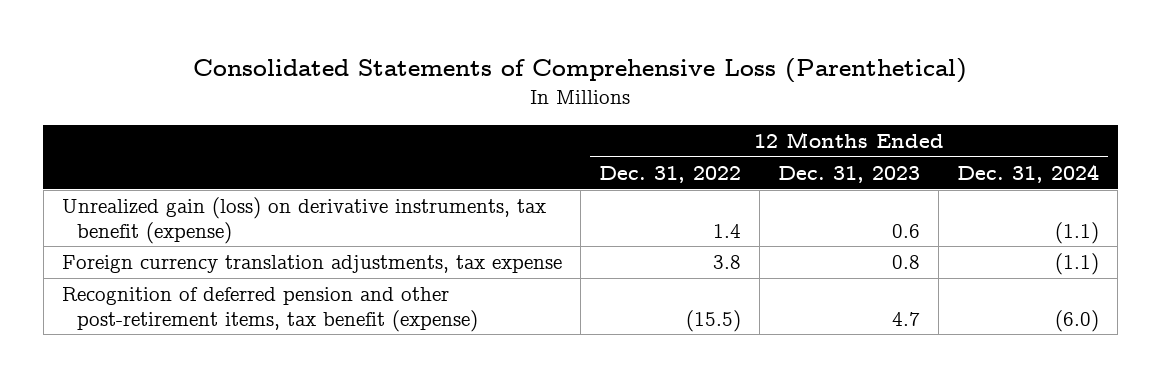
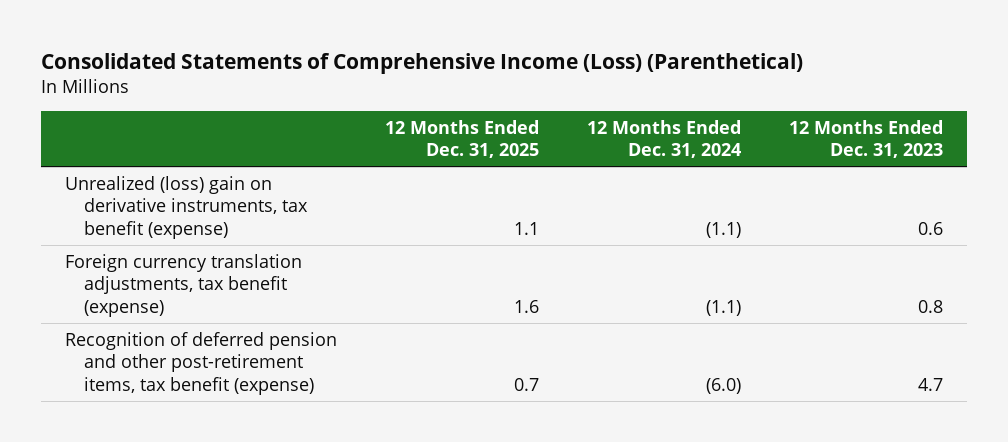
- Consolidated Statements of Comprehensive Loss (Parenthetical)
+ Consolidated Statements of Comprehensive Income (Loss) (Parenthetical)
- | 12 Months Ended Dec. 31, 2022 | 12 Months Ended Dec. 31, 2023 | 12 Months Ended Dec. 31, 2024
+ | 12 Months Ended Dec. 31, 2025 | 12 Months Ended Dec. 31, 2024 | 12 Months Ended Dec. 31, 2023
- Unrealized gain (loss) on derivative instruments, tax benefit (expense) | 1.4 | 0.6 | (1.1)
- Foreign currency translation adjustments, tax expense | 3.8 | 0.8 | (1.1)
+ Unrealized (loss) gain on derivative instruments, tax benefit (expense) | 1.1 | (1.1) | 0.6
+ Foreign currency translation adjustments, tax benefit (expense) | 1.6 | (1.1) | 0.8

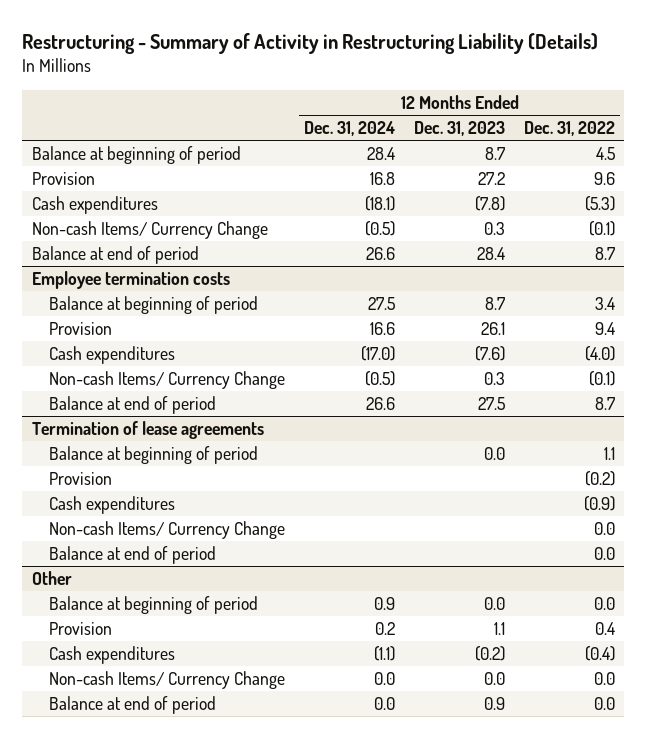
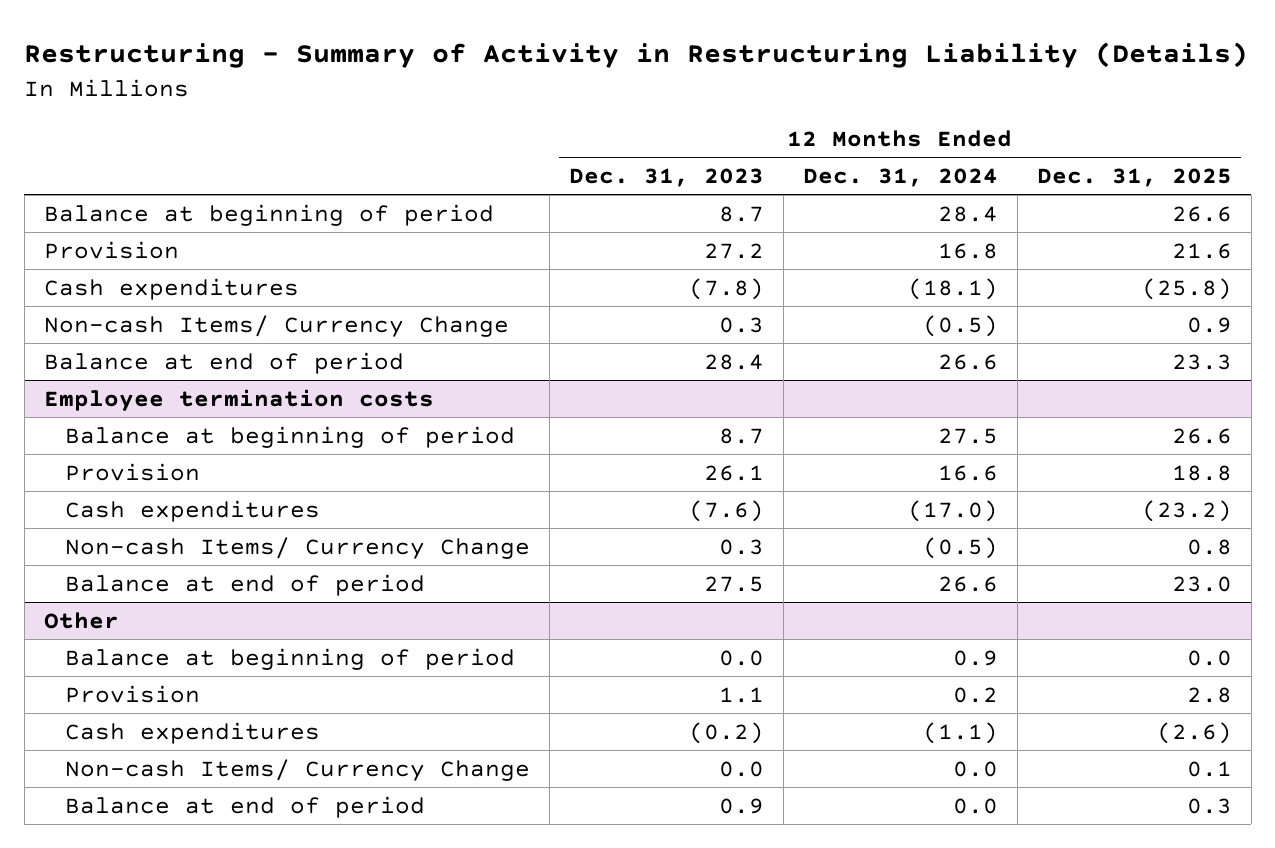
- | 12 Months Ended Dec. 31, 2024 | 12 Months Ended Dec. 31, 2023 | 12 Months Ended Dec. 31, 2022
+ | 12 Months Ended Dec. 31, 2023 | 12 Months Ended Dec. 31, 2024 | 12 Months Ended Dec. 31, 2025
- Termination of lease agreements
- Balance at beginning of period | | 0.0 | 1.1
- Provision | | | (0.2)
- Cash expenditures | | | (0.9)
- Non-cash Items/ Currency Change | | | 0.0
- Balance at end of period | | | 0.0

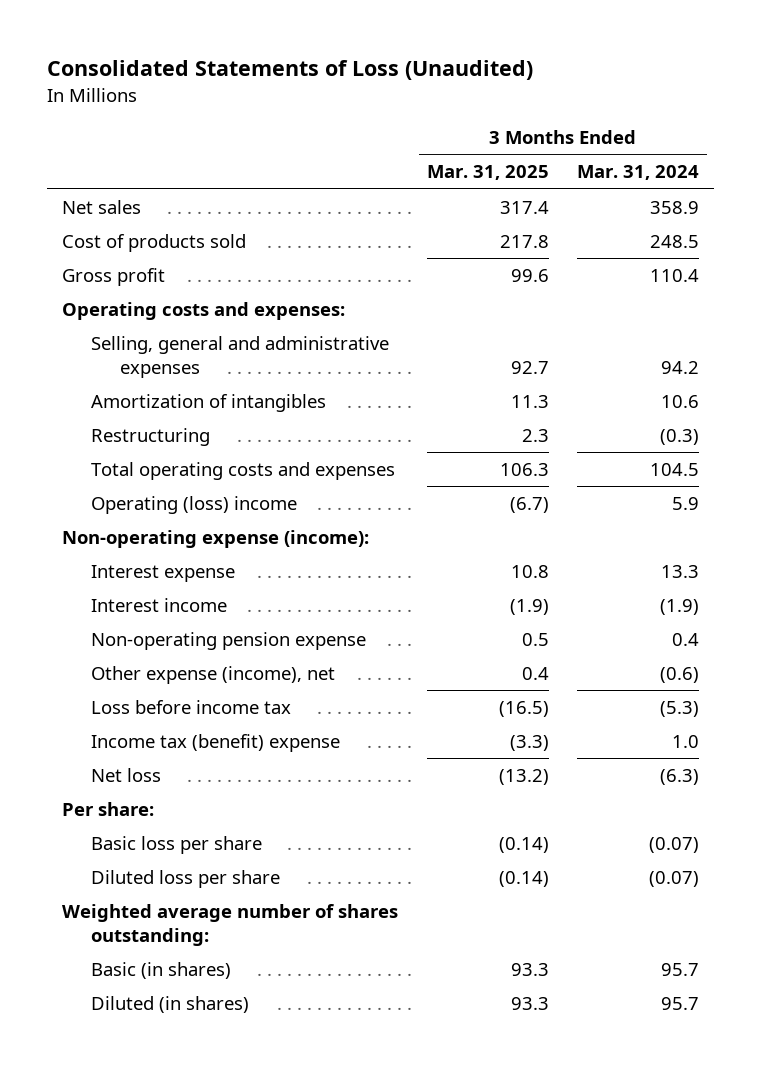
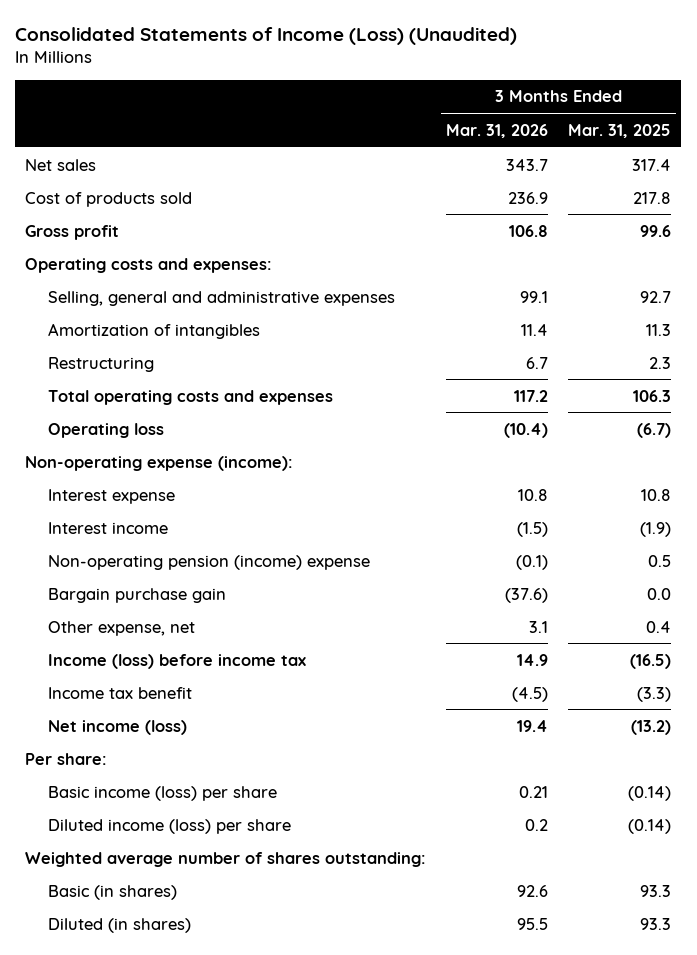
- Consolidated Statements of Loss (Unaudited)
+ Consolidated Statements of Income (Loss) (Unaudited)
- | 3 Months Ended Mar. 31, 2025 | 3 Months Ended Mar. 31, 2024
+ | 3 Months Ended Mar. 31, 2026 | 3 Months Ended Mar. 31, 2025
- Operating (loss) income | (6.7) | 5.9
+ Operating loss | (10.4) | (6.7)
- Non-operating pension expense | 0.5 | 0.4
- Other expense (income), net | 0.4 | (0.6)
- Loss before income tax | (16.5) | (5.3)
- Income tax (benefit) expense | (3.3) | 1.0
- Net loss | (13.2) | (6.3)
+ Non-operating pension (income) expense | (0.1) | 0.5
+ Bargain purchase gain | (37.6) | 0.0
+ Other expense, net | 3.1 | 0.4
+ Income (loss) before income tax | 14.9 | (16.5)
+ Income tax benefit | (4.5) | (3.3)
+ Net income (loss) | 19.4 | (13.2)
- Basic loss per share | (0.14) | (0.07)
- Diluted loss per share | (0.14) | (0.07)
+ Basic income (loss) per share | 0.21 | (0.14)
+ Diluted income (loss) per share | 0.2 | (0.14)

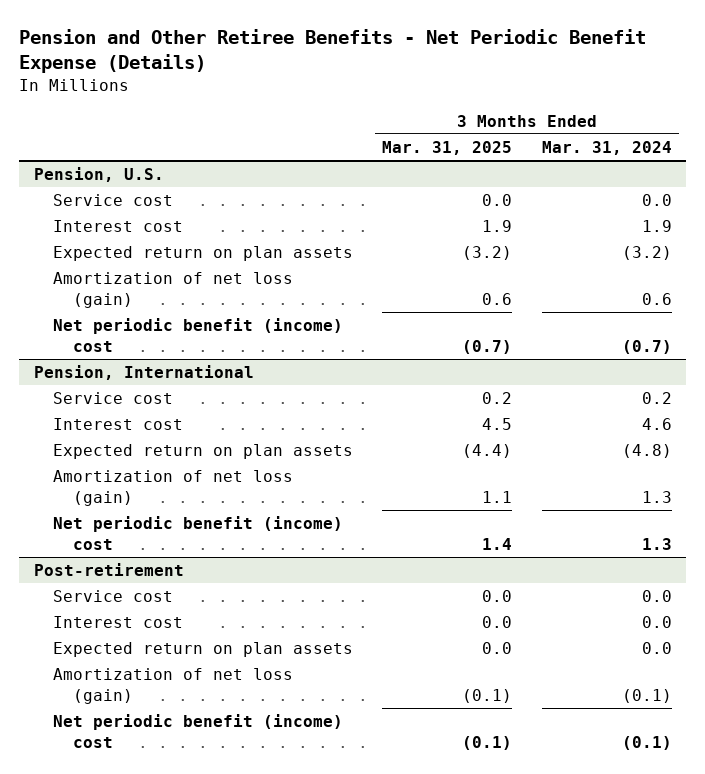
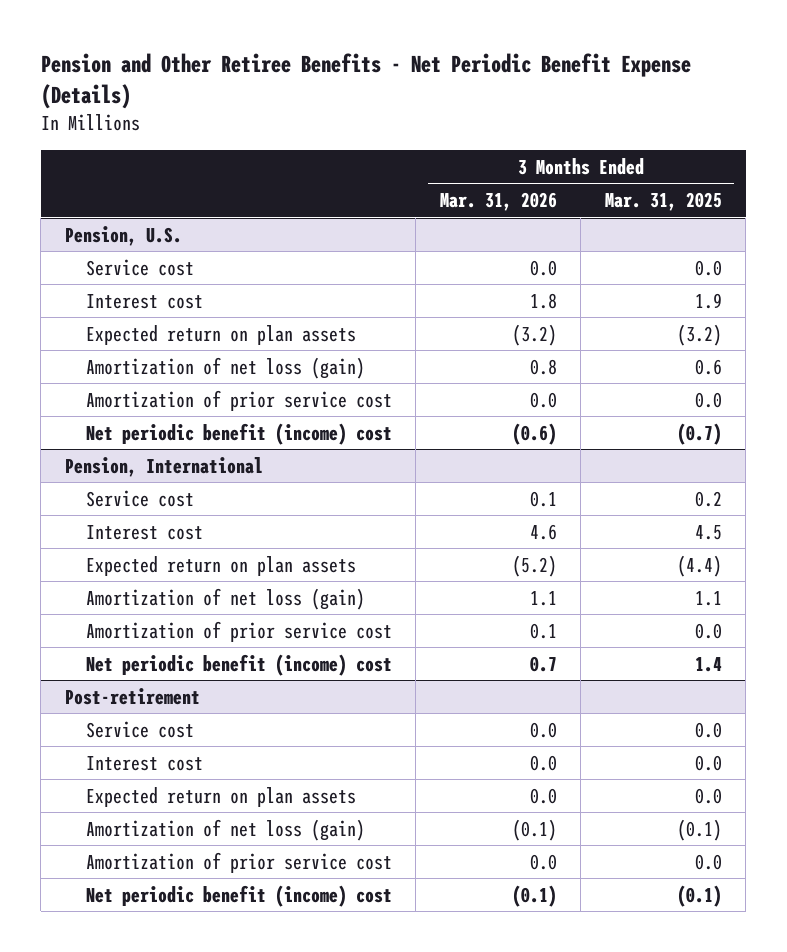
- | 3 Months Ended Mar. 31, 2025 | 3 Months Ended Mar. 31, 2024
+ | 3 Months Ended Mar. 31, 2026 | 3 Months Ended Mar. 31, 2025
@ Pension, U.S.
+ Amortization of prior service cost | 0.0 | 0.0
@ Pension, International
+ Amortization of prior service cost | 0.1 | 0.0
@ Post-retirement
+ Amortization of prior service cost | 0.0 | 0.0

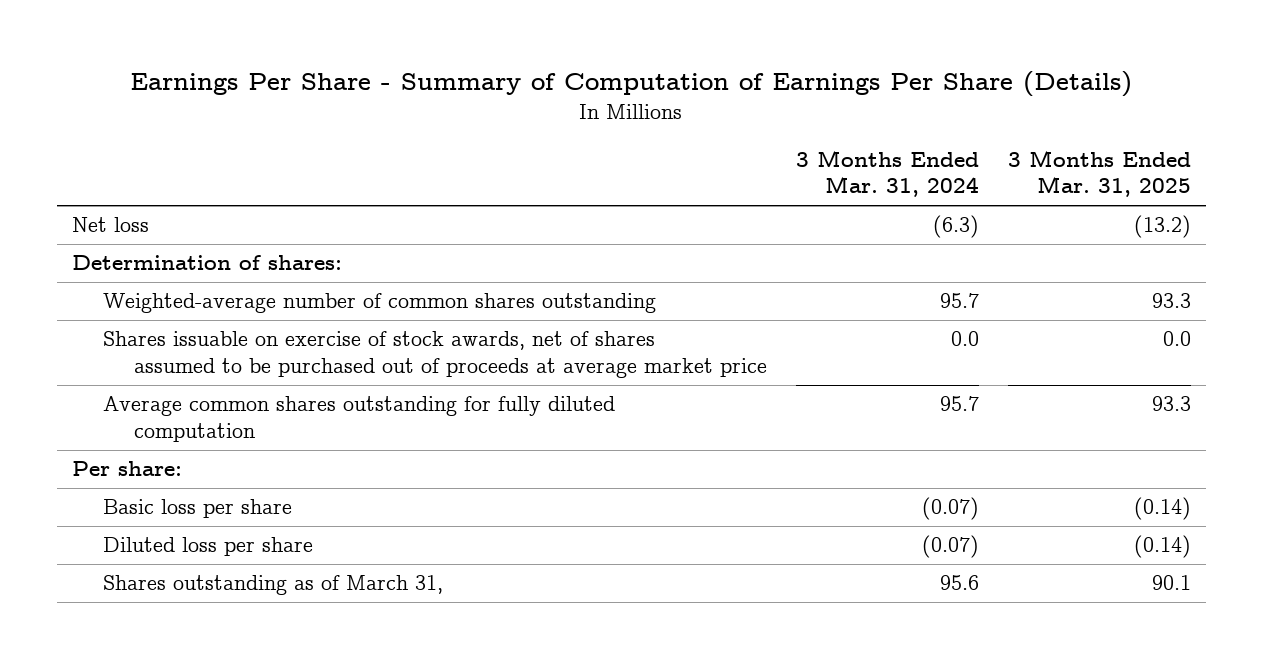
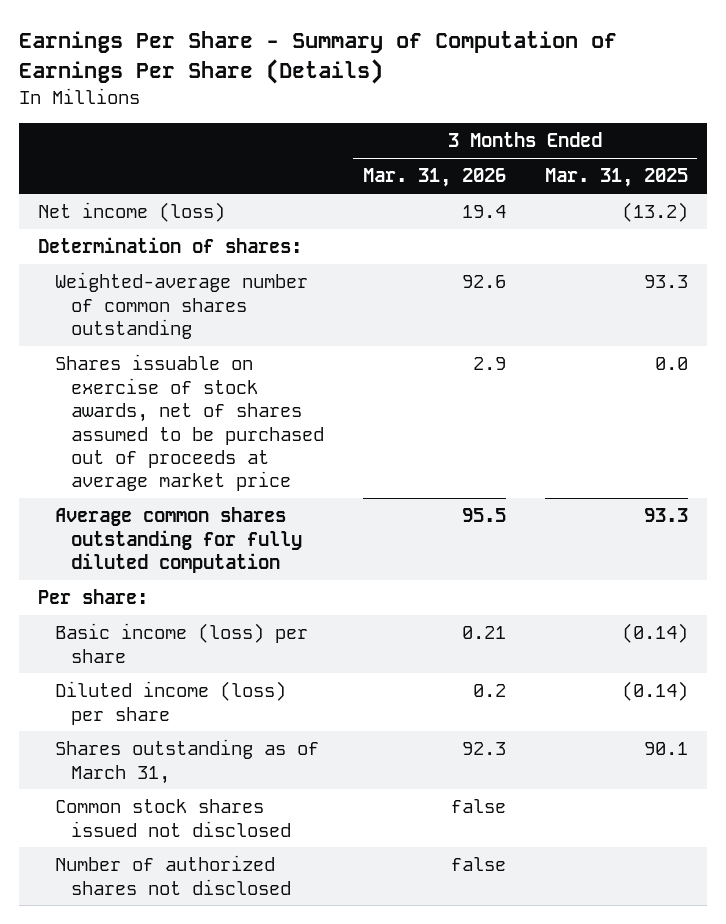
- | 3 Months Ended Mar. 31, 2024 | 3 Months Ended Mar. 31, 2025
+ | 3 Months Ended Mar. 31, 2026 | 3 Months Ended Mar. 31, 2025
- Net loss | (6.3) | (13.2)
+ Net income (loss) | 19.4 | (13.2)
- Basic loss per share | (0.07) | (0.14)
- Diluted loss per share | (0.07) | (0.14)
+ Basic income (loss) per share | 0.21 | (0.14)
+ Diluted income (loss) per share | 0.2 | (0.14)
+ Common stock shares issued not disclosed | false |
+ Number of authorized shares not disclosed | false |

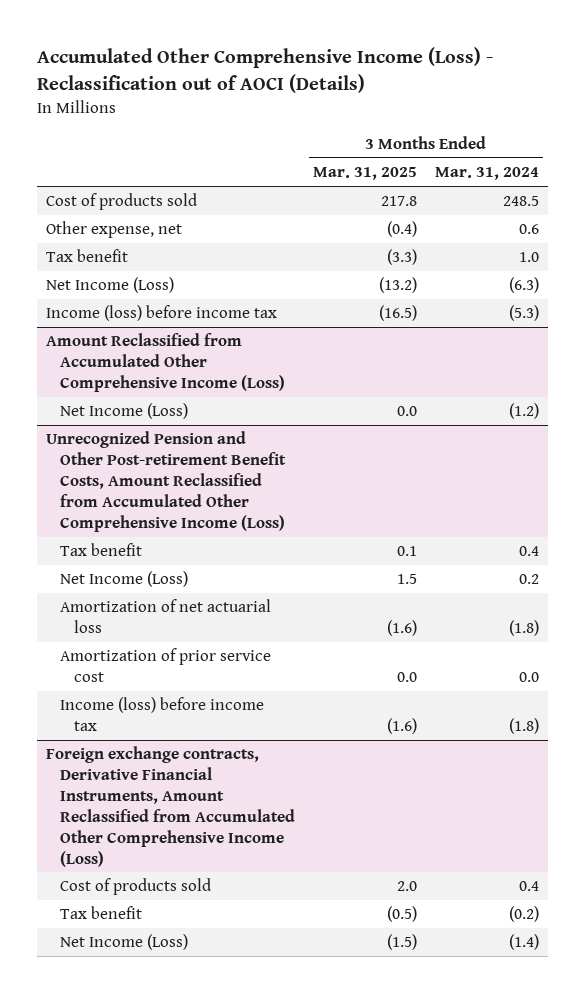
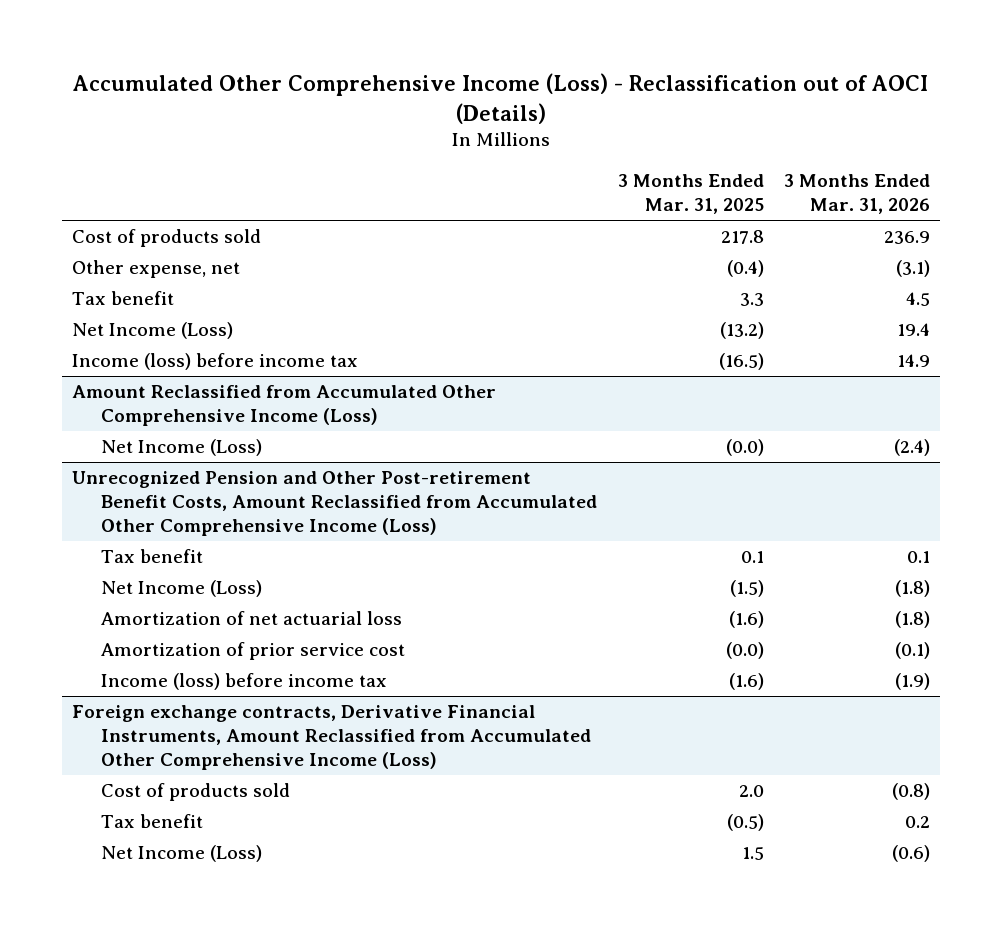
- | 3 Months Ended Mar. 31, 2025 | 3 Months Ended Mar. 31, 2024
+ | 3 Months Ended Mar. 31, 2025 | 3 Months Ended Mar. 31, 2026
- Tax benefit | (3.3) | 1.0
+ Tax benefit | 3.3 | 4.5
@ Amount Reclassified from Accumulated Other Comprehensive Income (Loss)
- Net Income (Loss) | 0.0 | (1.2)
+ Net Income (Loss) | (0.0) | (2.4)
@ Unrecognized Pension and Other Post-retirement Benefit Costs, Amount Reclassified from Accumulated Other Comprehensive Income (Loss)
- Net Income (Loss) | 1.5 | 0.2
+ Net Income (Loss) | (1.5) | (1.8)
- Amortization of prior service cost | 0.0 | 0.0
+ Amortization of prior service cost | (0.0) | (0.1)
@ Foreign exchange contracts, Derivative Financial Instruments, Amount Reclassified from Accumulated Other Comprehensive Income (Loss)
- Net Income (Loss) | (1.5) | (1.4)
+ Net Income (Loss) | 1.5 | (0.6)

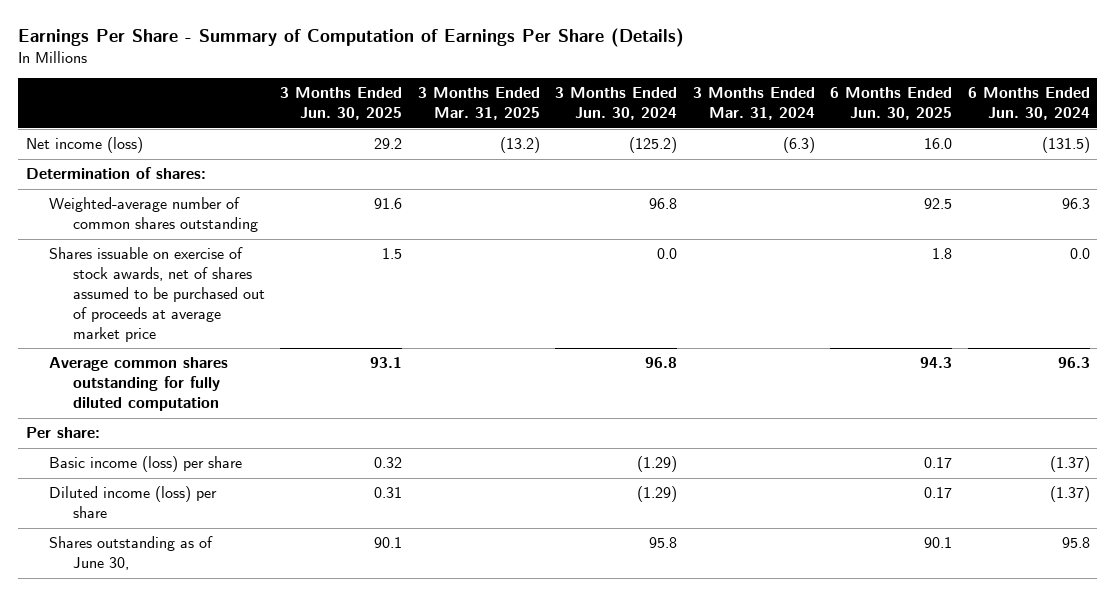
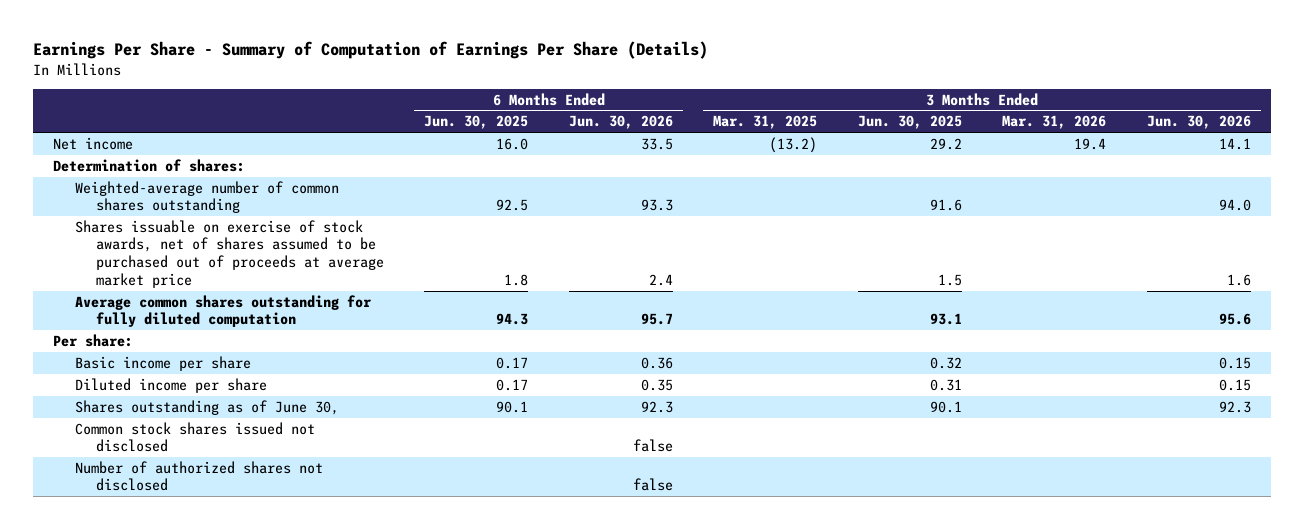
- | 3 Months Ended Jun. 30, 2025 | 3 Months Ended Mar. 31, 2025 | 3 Months Ended Jun. 30, 2024 | 3 Months Ended Mar. 31, 2024 | 6 Months Ended Jun. 30, 2025 | 6 Months Ended Jun. 30, 2024
+ | 6 Months Ended Jun. 30, 2025 | 6 Months Ended Jun. 30, 2026 | 3 Months Ended Mar. 31, 2025 | 3 Months Ended Jun. 30, 2025 | 3 Months Ended Mar. 31, 2026 | 3 Months Ended Jun. 30, 2026
- Net income (loss) | 29.2 | (13.2) | (125.2) | (6.3) | 16.0 | (131.5)
+ Net income | 16.0 | 33.5 | (13.2) | 29.2 | 19.4 | 14.1
- Basic income (loss) per share | 0.32 | | (1.29) | | 0.17 | (1.37)
- Diluted income (loss) per share | 0.31 | | (1.29) | | 0.17 | (1.37)
+ Basic income per share | 0.17 | 0.36 | | 0.32 | | 0.15
+ Diluted income per share | 0.17 | 0.35 | | 0.31 | | 0.15
+ Common stock shares issued not disclosed | | false | | | |
+ Number of authorized shares not disclosed | | false | | | |

